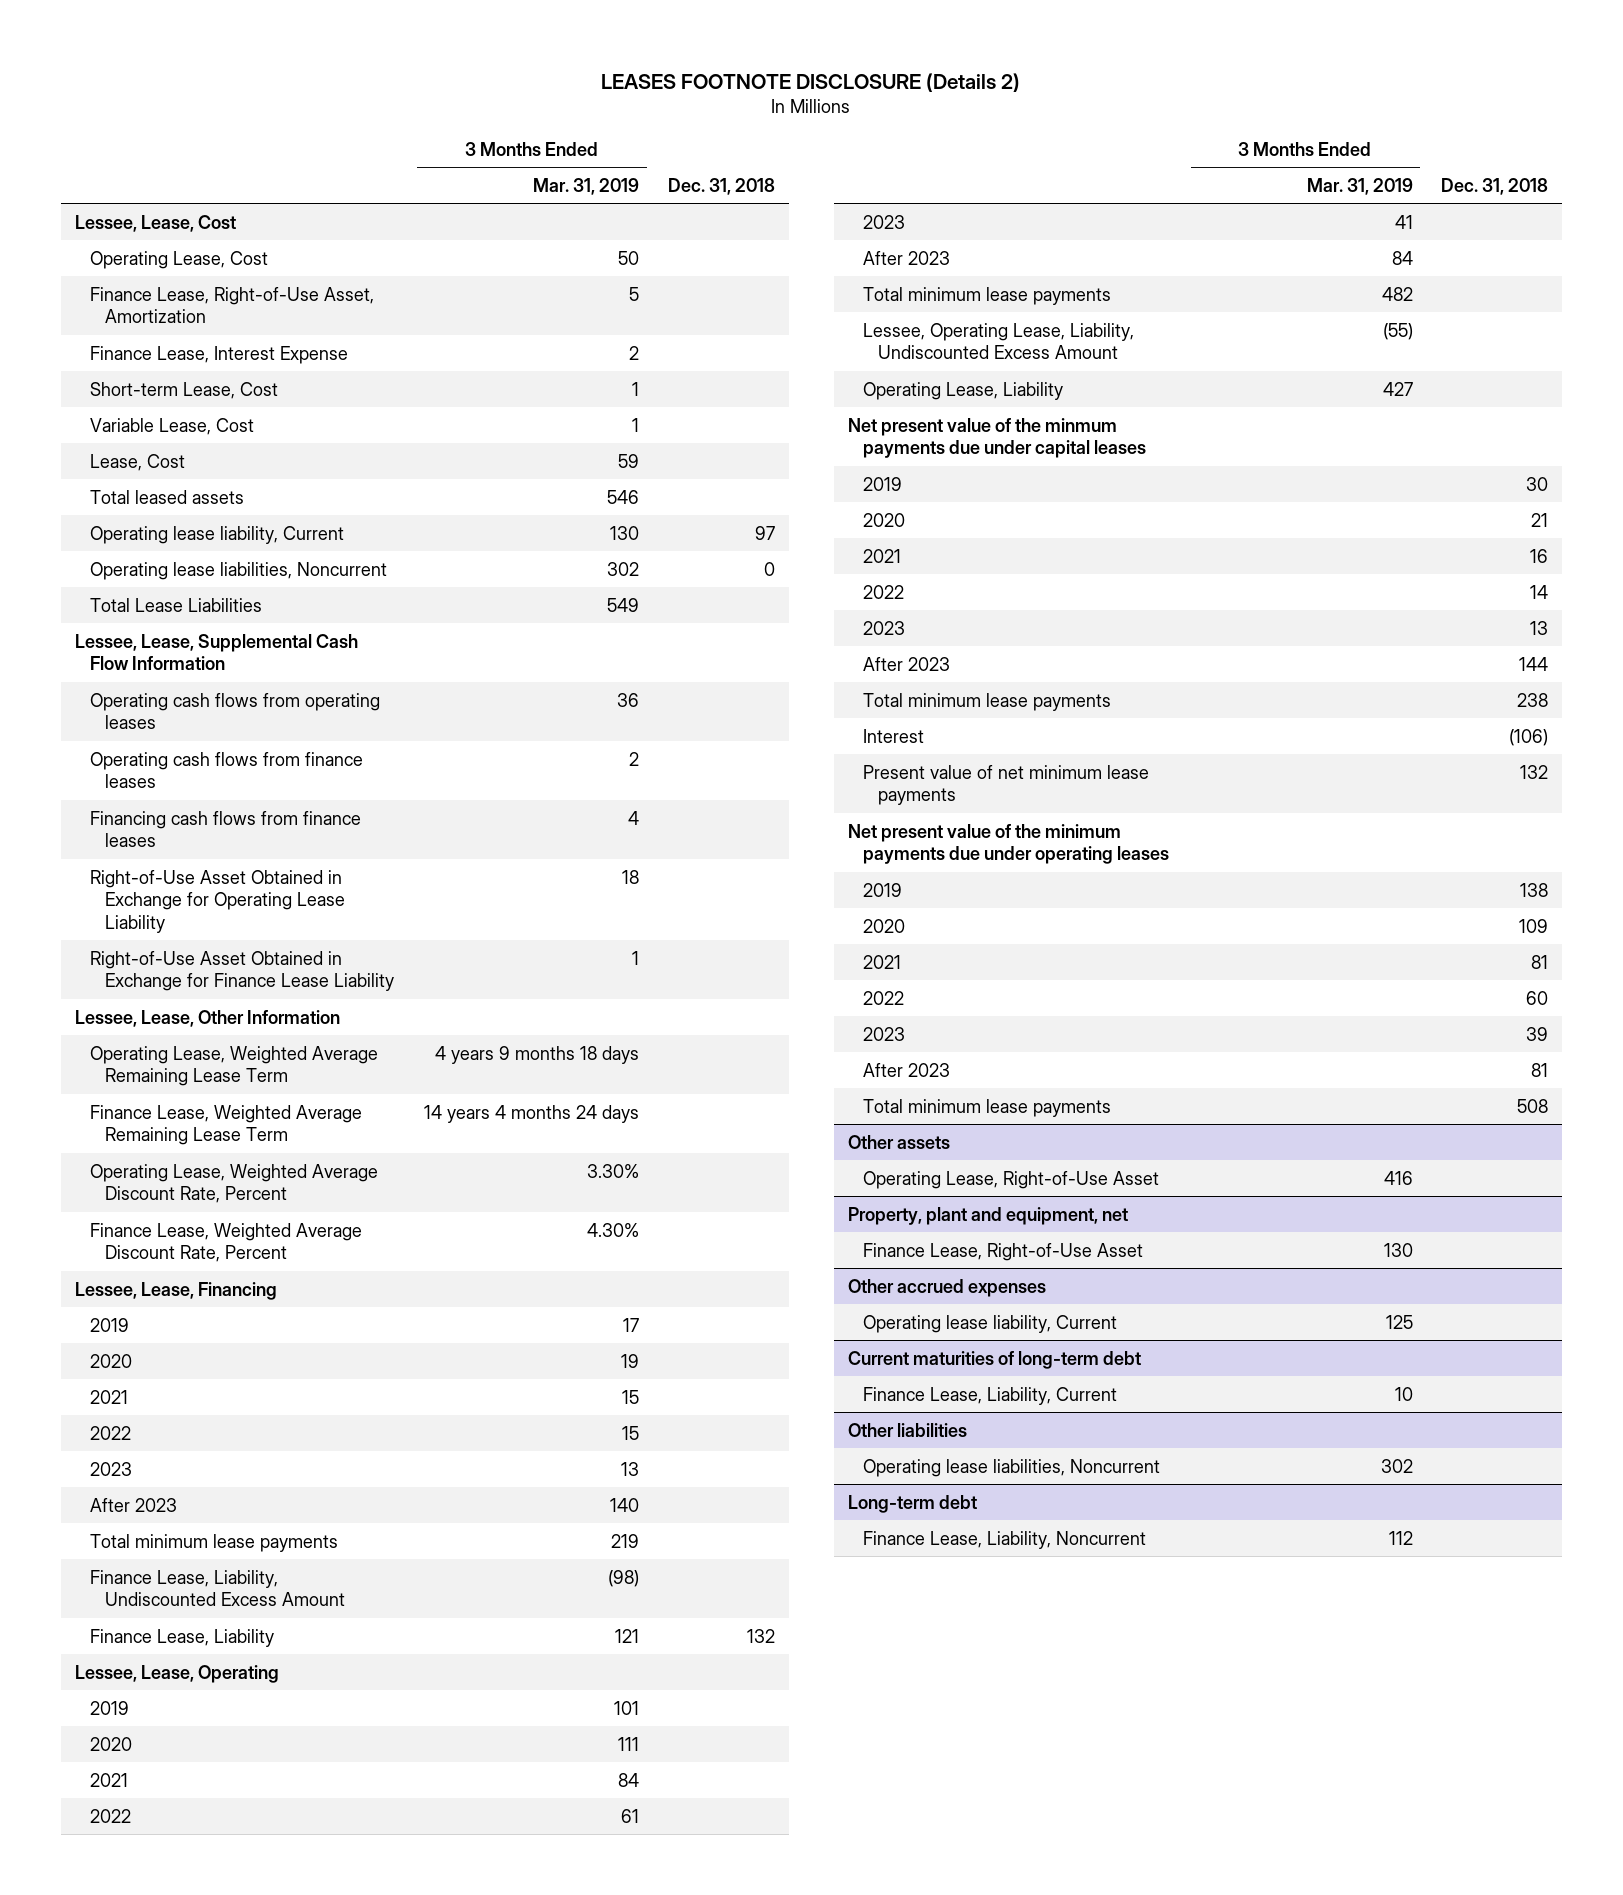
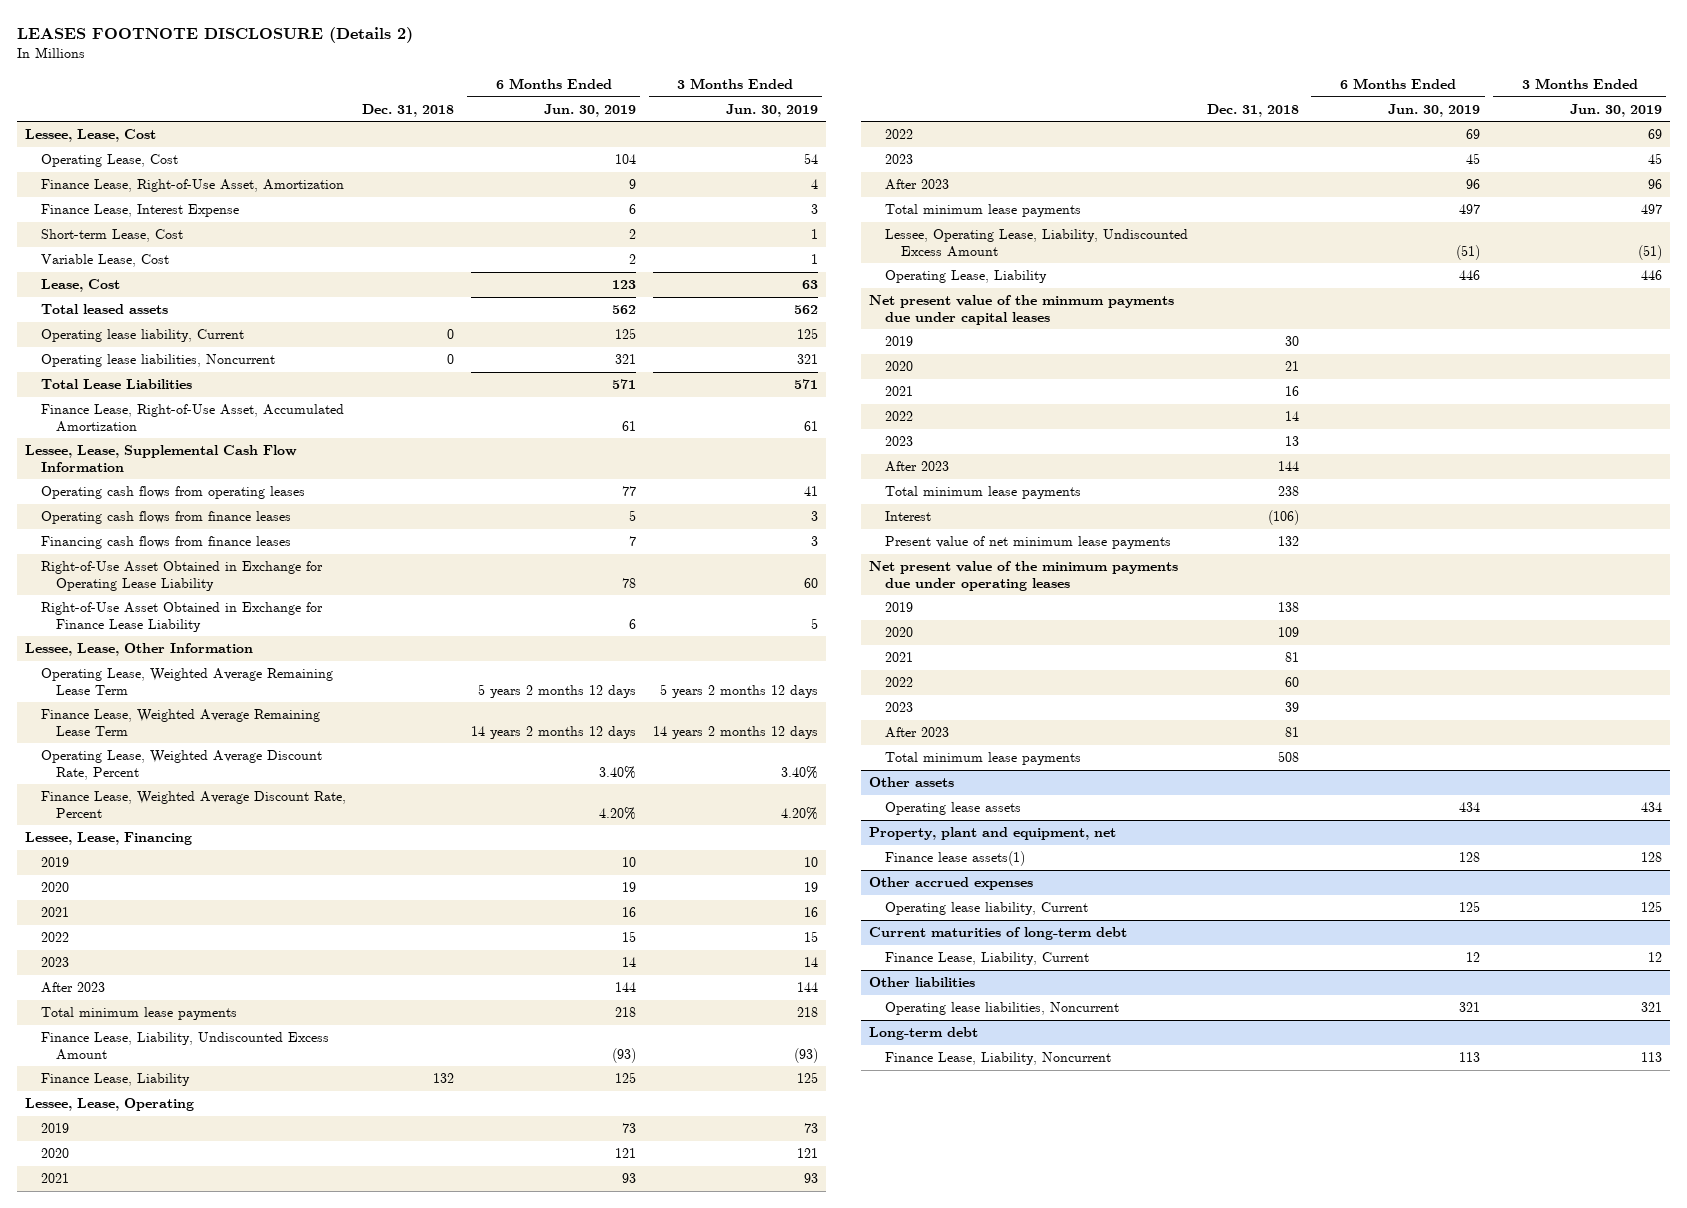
- | 3 Months Ended Mar. 31, 2019 | Dec. 31, 2018
+ | Dec. 31, 2018 | 6 Months Ended Jun. 30, 2019 | 3 Months Ended Jun. 30, 2019
- Operating lease liability, Current | 130 | 97
+ Operating lease liability, Current | 0 | 125 | 125
+ Finance Lease, Right-of-Use Asset, Accumulated Amortization | | 61 | 61
@ Other assets
- Operating Lease, Right-of-Use Asset | 416 |
+ Operating lease assets | | 434 | 434
@ Property, plant and equipment, net
- Finance Lease, Right-of-Use Asset | 130 |
+ Finance lease assets(1) | | 128 | 128

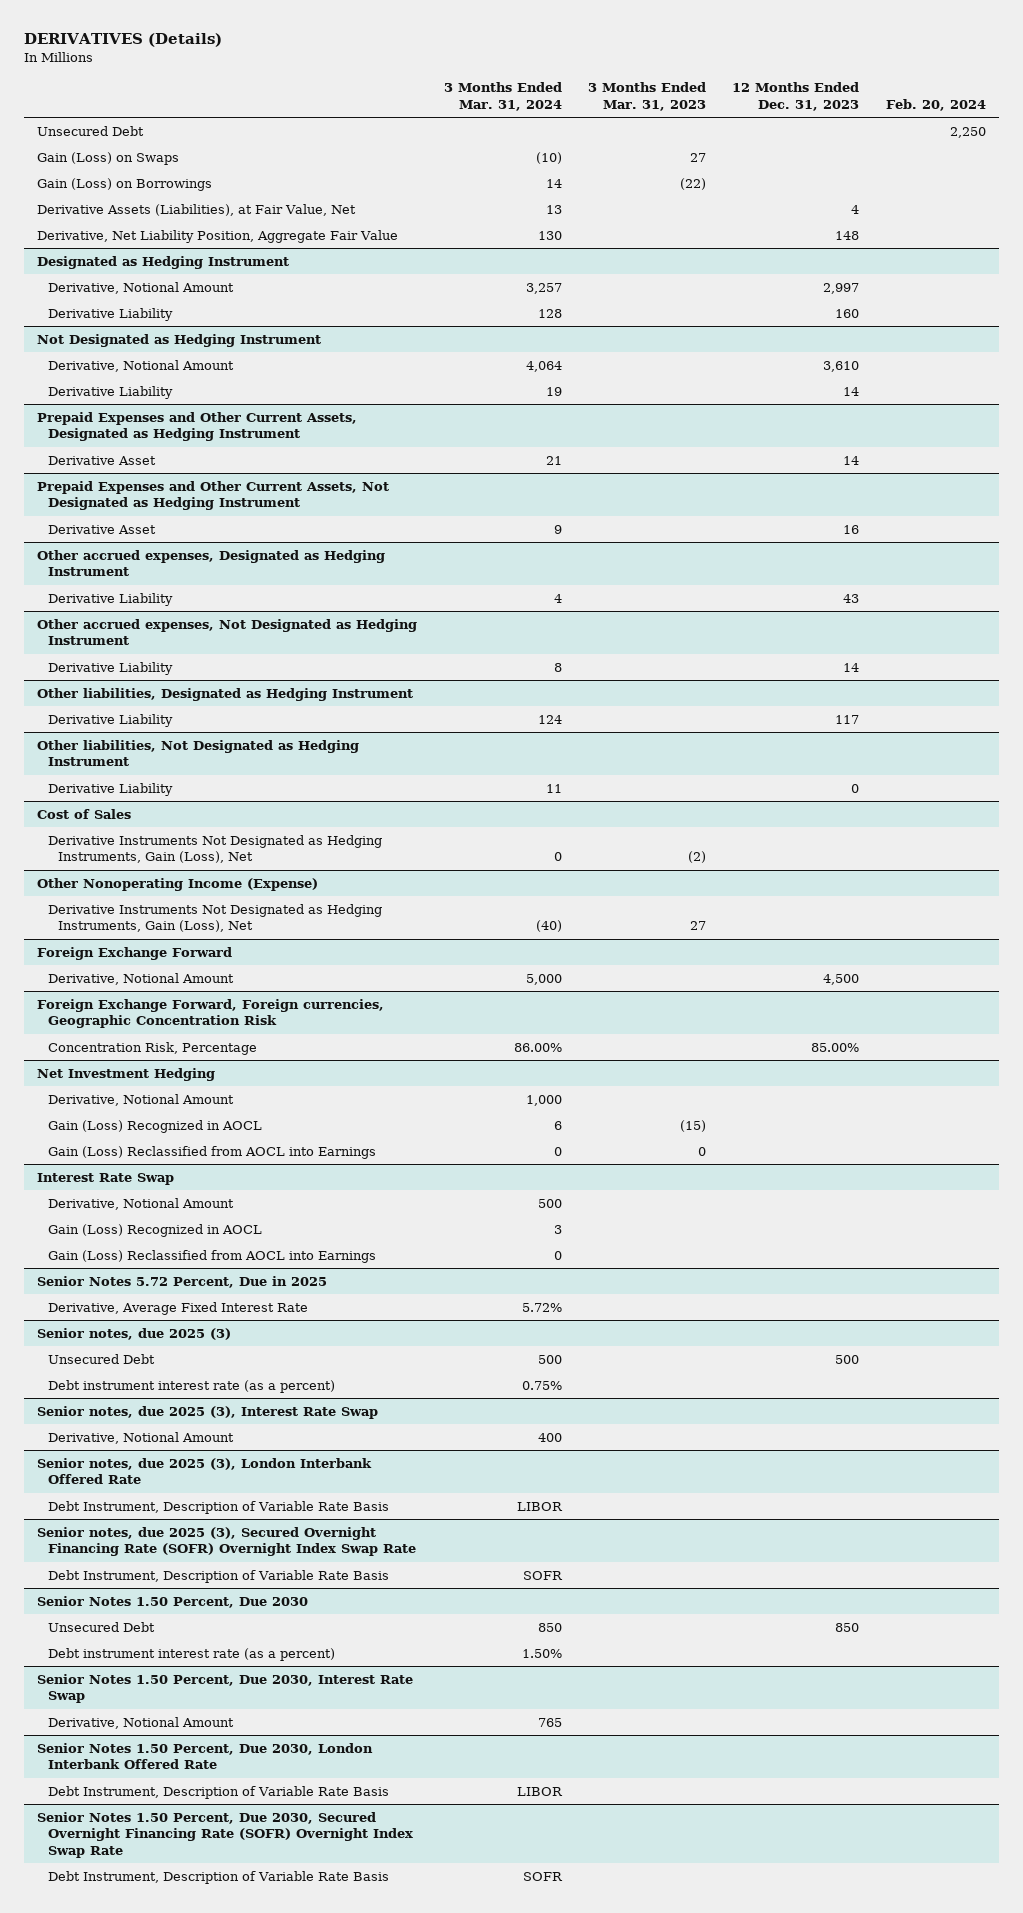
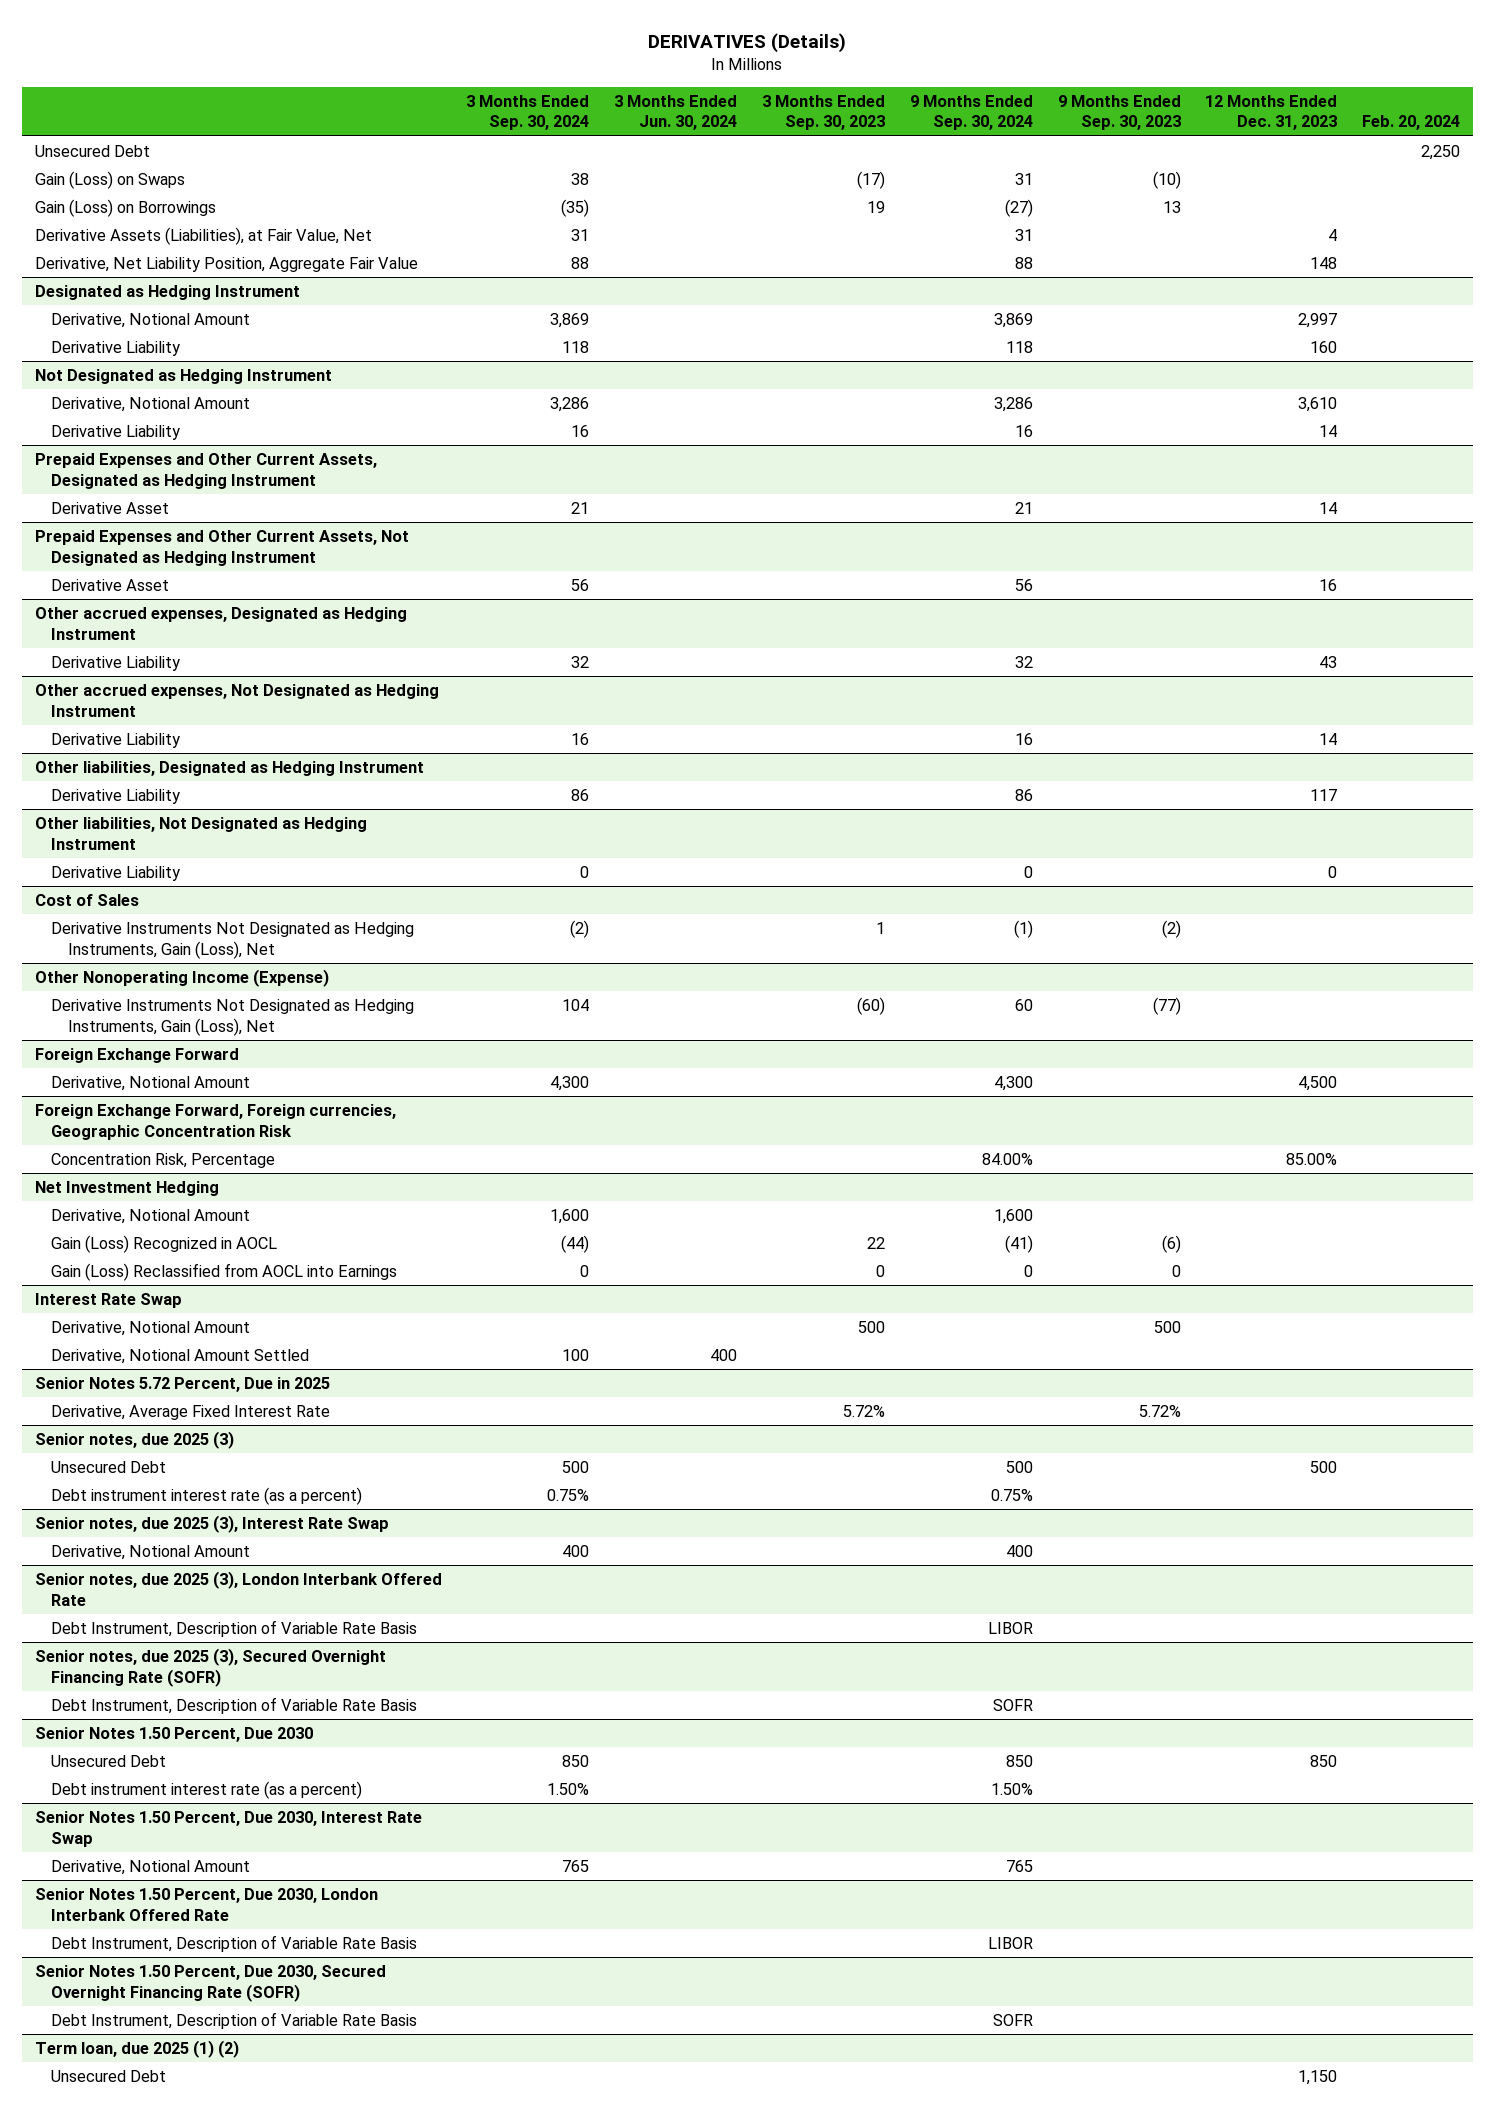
- | 3 Months Ended Mar. 31, 2024 | 3 Months Ended Mar. 31, 2023 | 12 Months Ended Dec. 31, 2023 | Feb. 20, 2024
+ | 3 Months Ended Sep. 30, 2024 | 3 Months Ended Jun. 30, 2024 | 3 Months Ended Sep. 30, 2023 | 9 Months Ended Sep. 30, 2024 | 9 Months Ended Sep. 30, 2023 | 12 Months Ended Dec. 31, 2023 | Feb. 20, 2024
@ Interest Rate Swap
- Gain (Loss) Recognized in AOCL | 3 | | |
- Gain (Loss) Reclassified from AOCL into Earnings | 0 | | |
+ Derivative, Notional Amount Settled | 100 | 400 | | | | |
- Senior notes, due 2025 (3), Secured Overnight Financing Rate (SOFR) Overnight Index Swap Rate
+ Senior notes, due 2025 (3), Secured Overnight Financing Rate (SOFR)
- Senior Notes 1.50 Percent, Due 2030, Secured Overnight Financing Rate (SOFR) Overnight Index Swap Rate
+ Senior Notes 1.50 Percent, Due 2030, Secured Overnight Financing Rate (SOFR)
+ Term loan, due 2025 (1) (2)
+ Unsecured Debt | | | | | | 1,150 |

